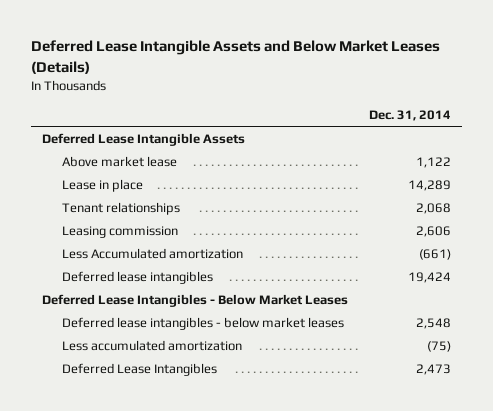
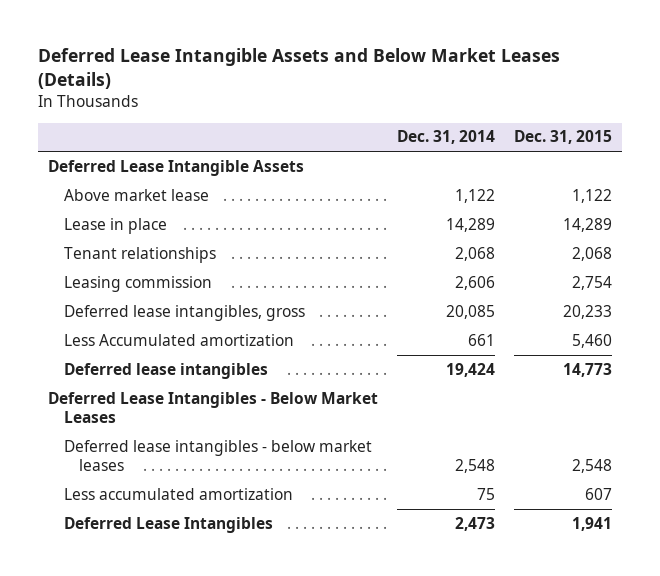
- | Dec. 31, 2014
+ | Dec. 31, 2014 | Dec. 31, 2015
- Less Accumulated amortization | (661)
+ Deferred lease intangibles, gross | 20,085 | 20,233
+ Less Accumulated amortization | 661 | 5,460
- Less accumulated amortization | (75)
+ Less accumulated amortization | 75 | 607

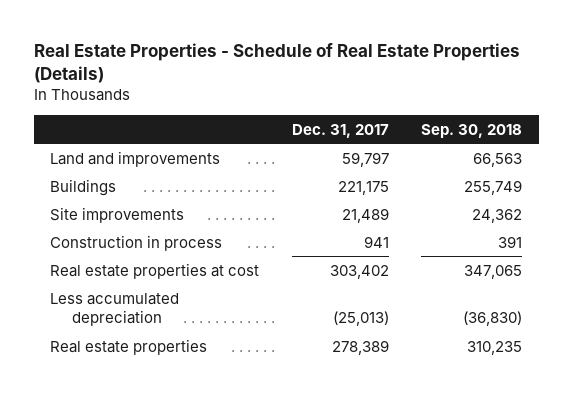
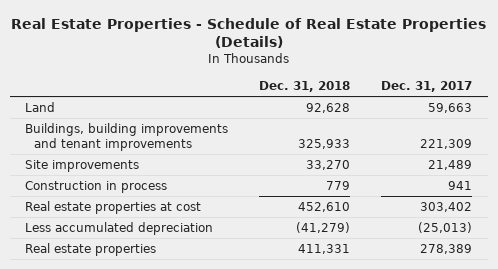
- | Dec. 31, 2017 | Sep. 30, 2018
+ | Dec. 31, 2018 | Dec. 31, 2017
- Land and improvements | 59,797 | 66,563
- Buildings | 221,175 | 255,749
+ Land | 92,628 | 59,663
+ Buildings, building improvements and tenant improvements | 325,933 | 221,309

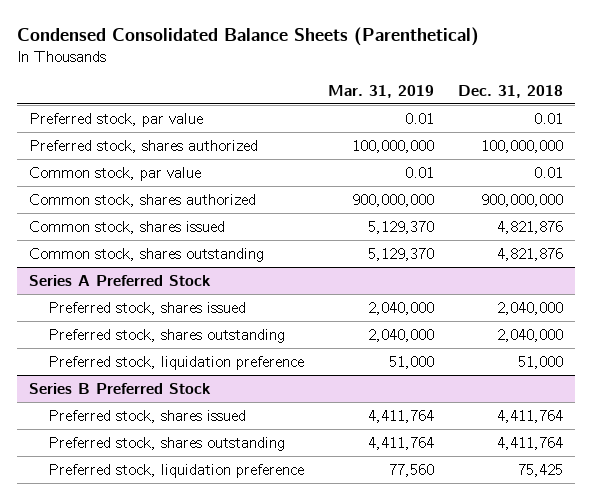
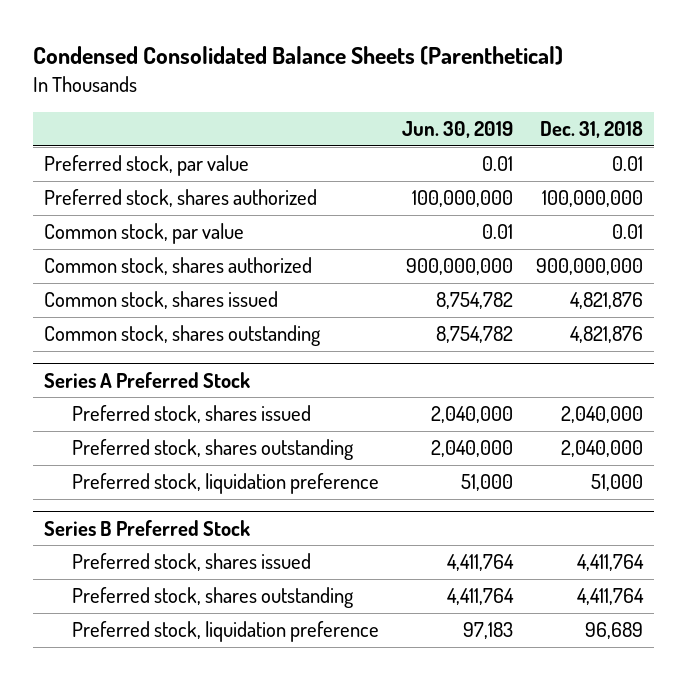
- | Mar. 31, 2019 | Dec. 31, 2018
+ | Jun. 30, 2019 | Dec. 31, 2018
@ Series B Preferred Stock
- Preferred stock, liquidation preference | 77,560 | 75,425
+ Preferred stock, liquidation preference | 97,183 | 96,689

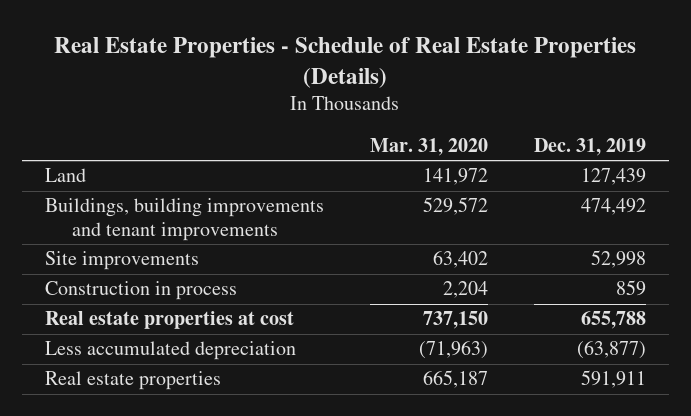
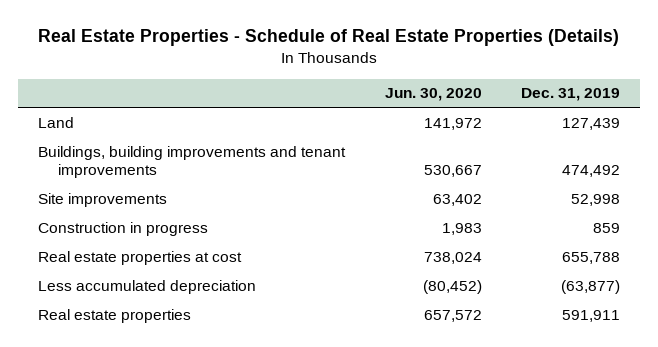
- | Mar. 31, 2020 | Dec. 31, 2019
+ | Jun. 30, 2020 | Dec. 31, 2019
- Construction in process | 2,204 | 859
+ Construction in progress | 1,983 | 859

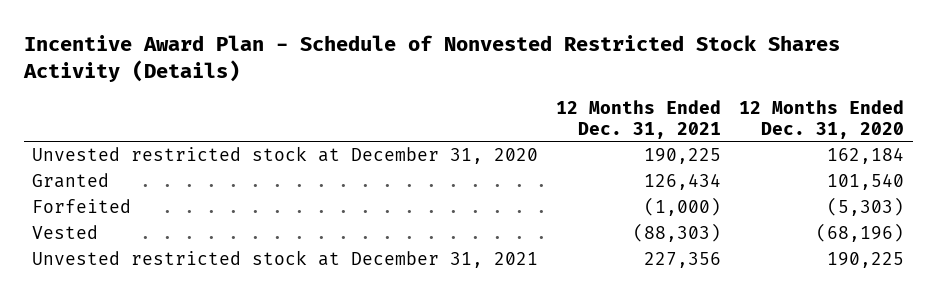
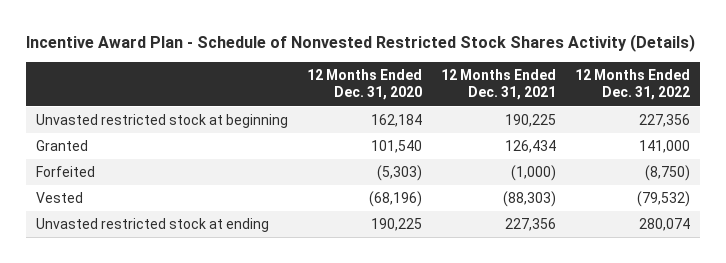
- | 12 Months Ended Dec. 31, 2021 | 12 Months Ended Dec. 31, 2020
+ | 12 Months Ended Dec. 31, 2020 | 12 Months Ended Dec. 31, 2021 | 12 Months Ended Dec. 31, 2022
- Unvested restricted stock at December 31, 2020 | 190,225 | 162,184
+ Unvasted restricted stock at beginning | 162,184 | 190,225 | 227,356
- Unvested restricted stock at December 31, 2021 | 227,356 | 190,225
+ Unvasted restricted stock at ending | 190,225 | 227,356 | 280,074

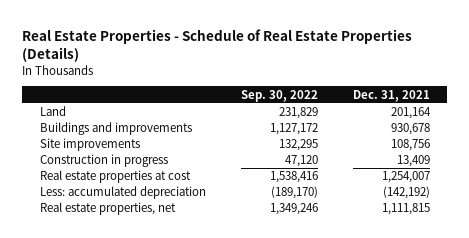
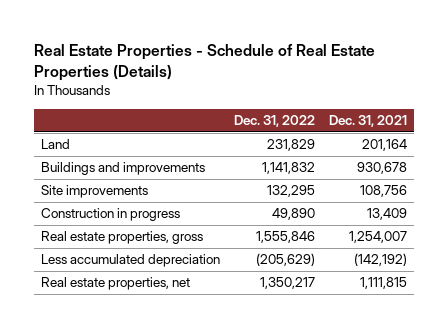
- | Sep. 30, 2022 | Dec. 31, 2021
+ | Dec. 31, 2022 | Dec. 31, 2021
- Real estate properties at cost | 1,538,416 | 1,254,007
- Less: accumulated depreciation | (189,170) | (142,192)
+ Real estate properties, gross | 1,555,846 | 1,254,007
+ Less accumulated depreciation | (205,629) | (142,192)

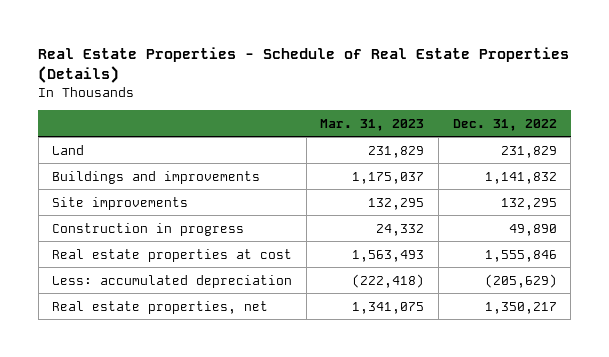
- | Dec. 31, 2022 | Dec. 31, 2021
+ | Mar. 31, 2023 | Dec. 31, 2022
- Real estate properties, gross | 1,555,846 | 1,254,007
- Less accumulated depreciation | (205,629) | (142,192)
+ Real estate properties at cost | 1,563,493 | 1,555,846
+ Less: accumulated depreciation | (222,418) | (205,629)

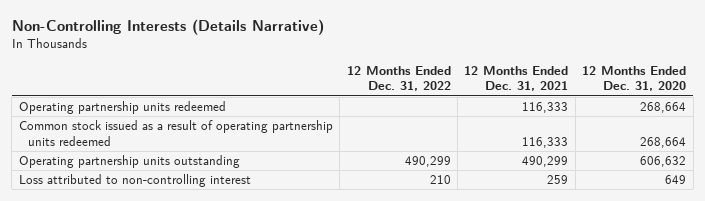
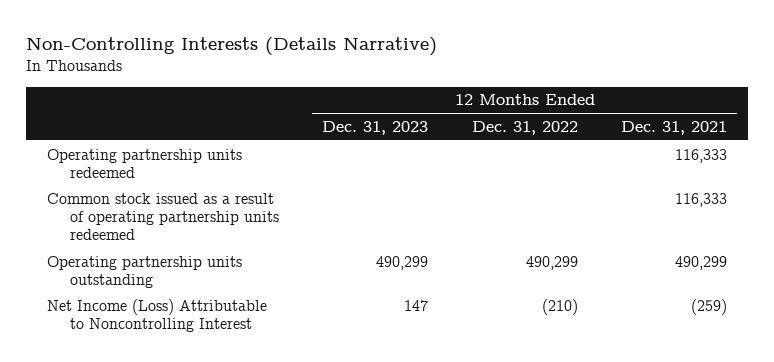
- | 12 Months Ended Dec. 31, 2022 | 12 Months Ended Dec. 31, 2021 | 12 Months Ended Dec. 31, 2020
+ | 12 Months Ended Dec. 31, 2023 | 12 Months Ended Dec. 31, 2022 | 12 Months Ended Dec. 31, 2021
- Loss attributed to non-controlling interest | 210 | 259 | 649
+ Net Income (Loss) Attributable to Noncontrolling Interest | 147 | (210) | (259)

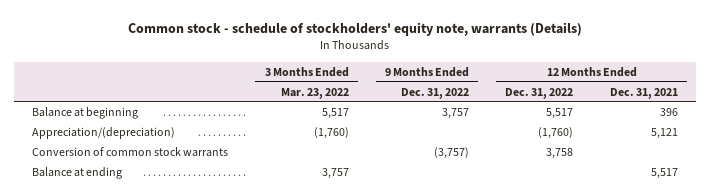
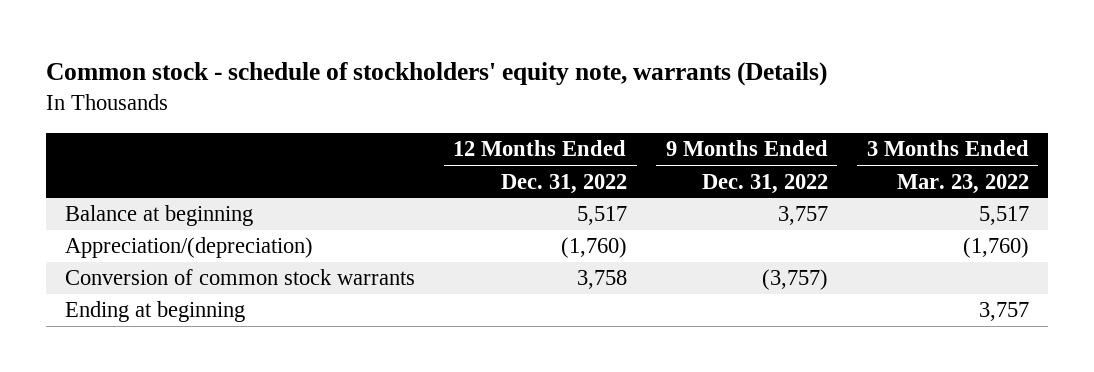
- | 3 Months Ended Mar. 23, 2022 | 9 Months Ended Dec. 31, 2022 | 12 Months Ended Dec. 31, 2022 | 12 Months Ended Dec. 31, 2021
+ | 12 Months Ended Dec. 31, 2022 | 9 Months Ended Dec. 31, 2022 | 3 Months Ended Mar. 23, 2022
- Balance at ending | 3,757 | | | 5,517
+ Ending at beginning | | | 3,757

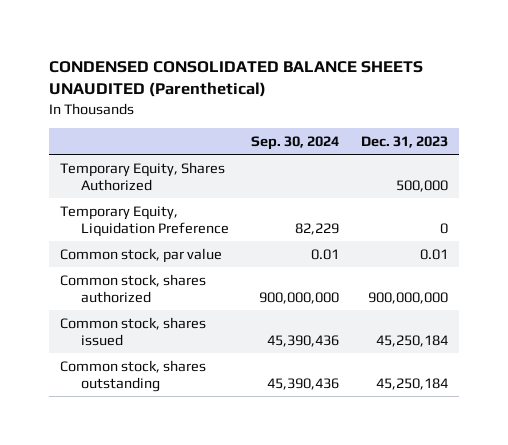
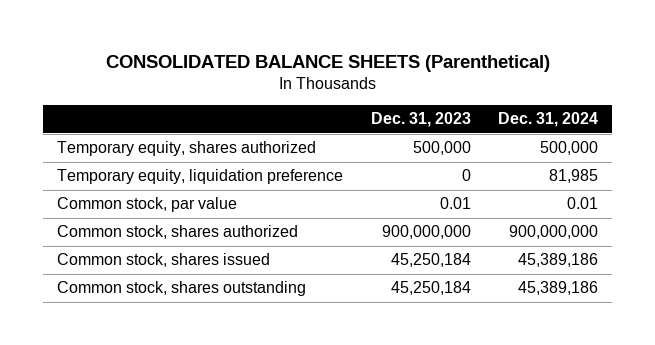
- CONDENSED CONSOLIDATED BALANCE SHEETS UNAUDITED (Parenthetical)
+ CONSOLIDATED BALANCE SHEETS (Parenthetical)
- | Sep. 30, 2024 | Dec. 31, 2023
+ | Dec. 31, 2023 | Dec. 31, 2024
- Temporary Equity, Shares Authorized | | 500,000
- Temporary Equity, Liquidation Preference | 82,229 | 0
+ Temporary equity, shares authorized | 500,000 | 500,000
+ Temporary equity, liquidation preference | 0 | 81,985

